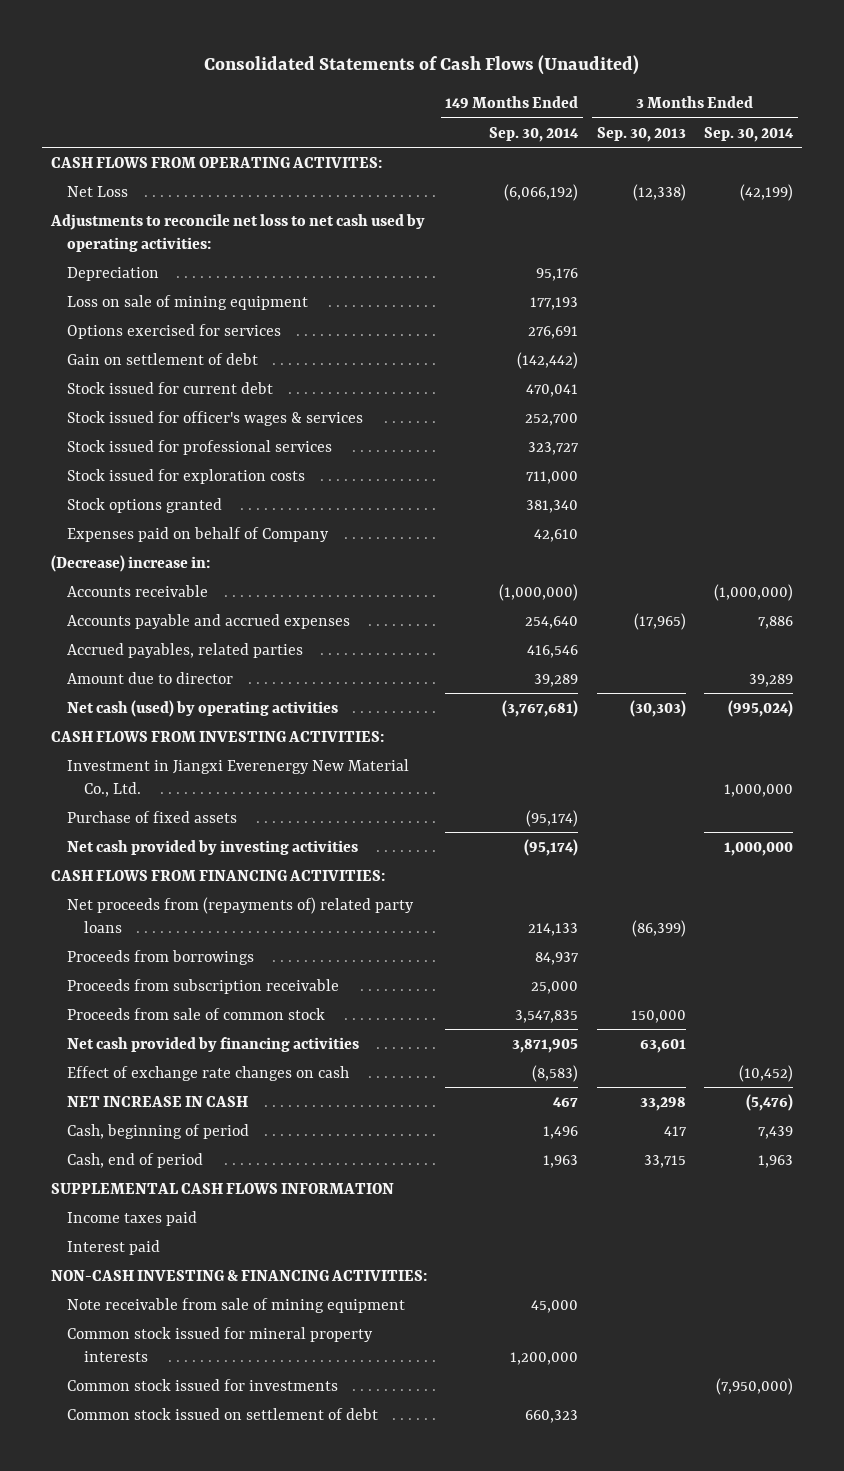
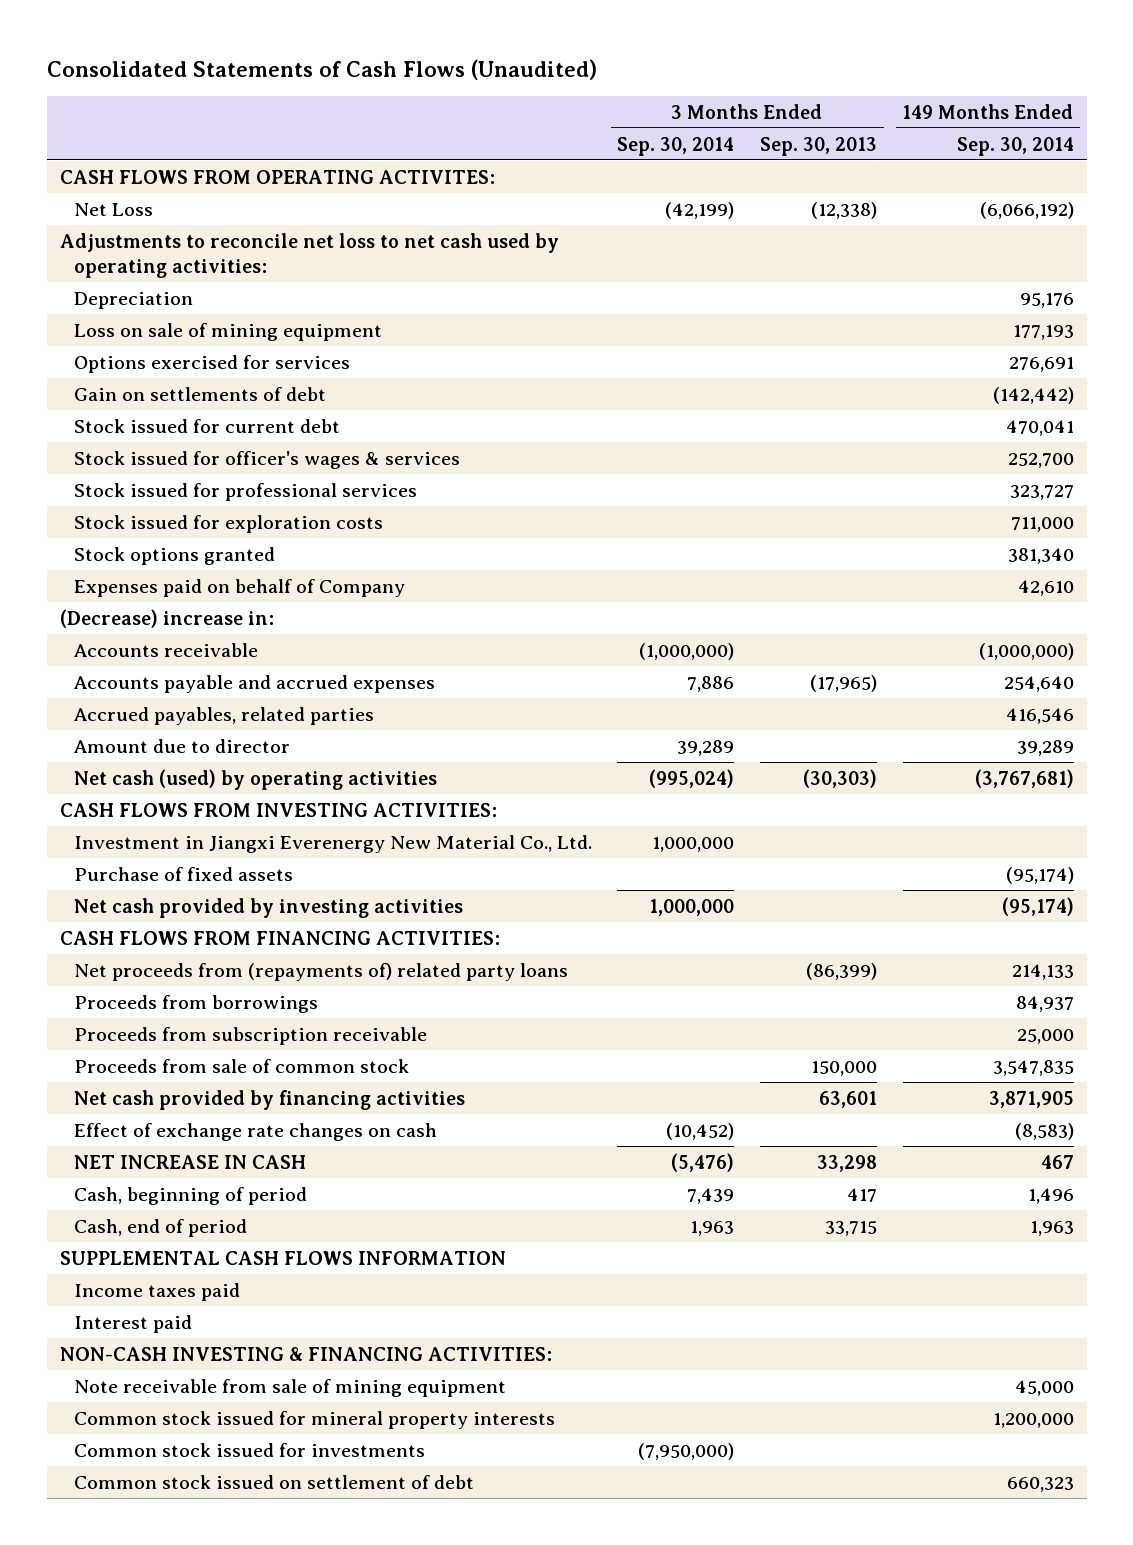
- | 149 Months Ended Sep. 30, 2014 | 3 Months Ended Sep. 30, 2013 | 3 Months Ended Sep. 30, 2014
+ | 3 Months Ended Sep. 30, 2014 | 3 Months Ended Sep. 30, 2013 | 149 Months Ended Sep. 30, 2014
- Gain on settlement of debt | (142,442) | |
+ Gain on settlements of debt | | | (142,442)

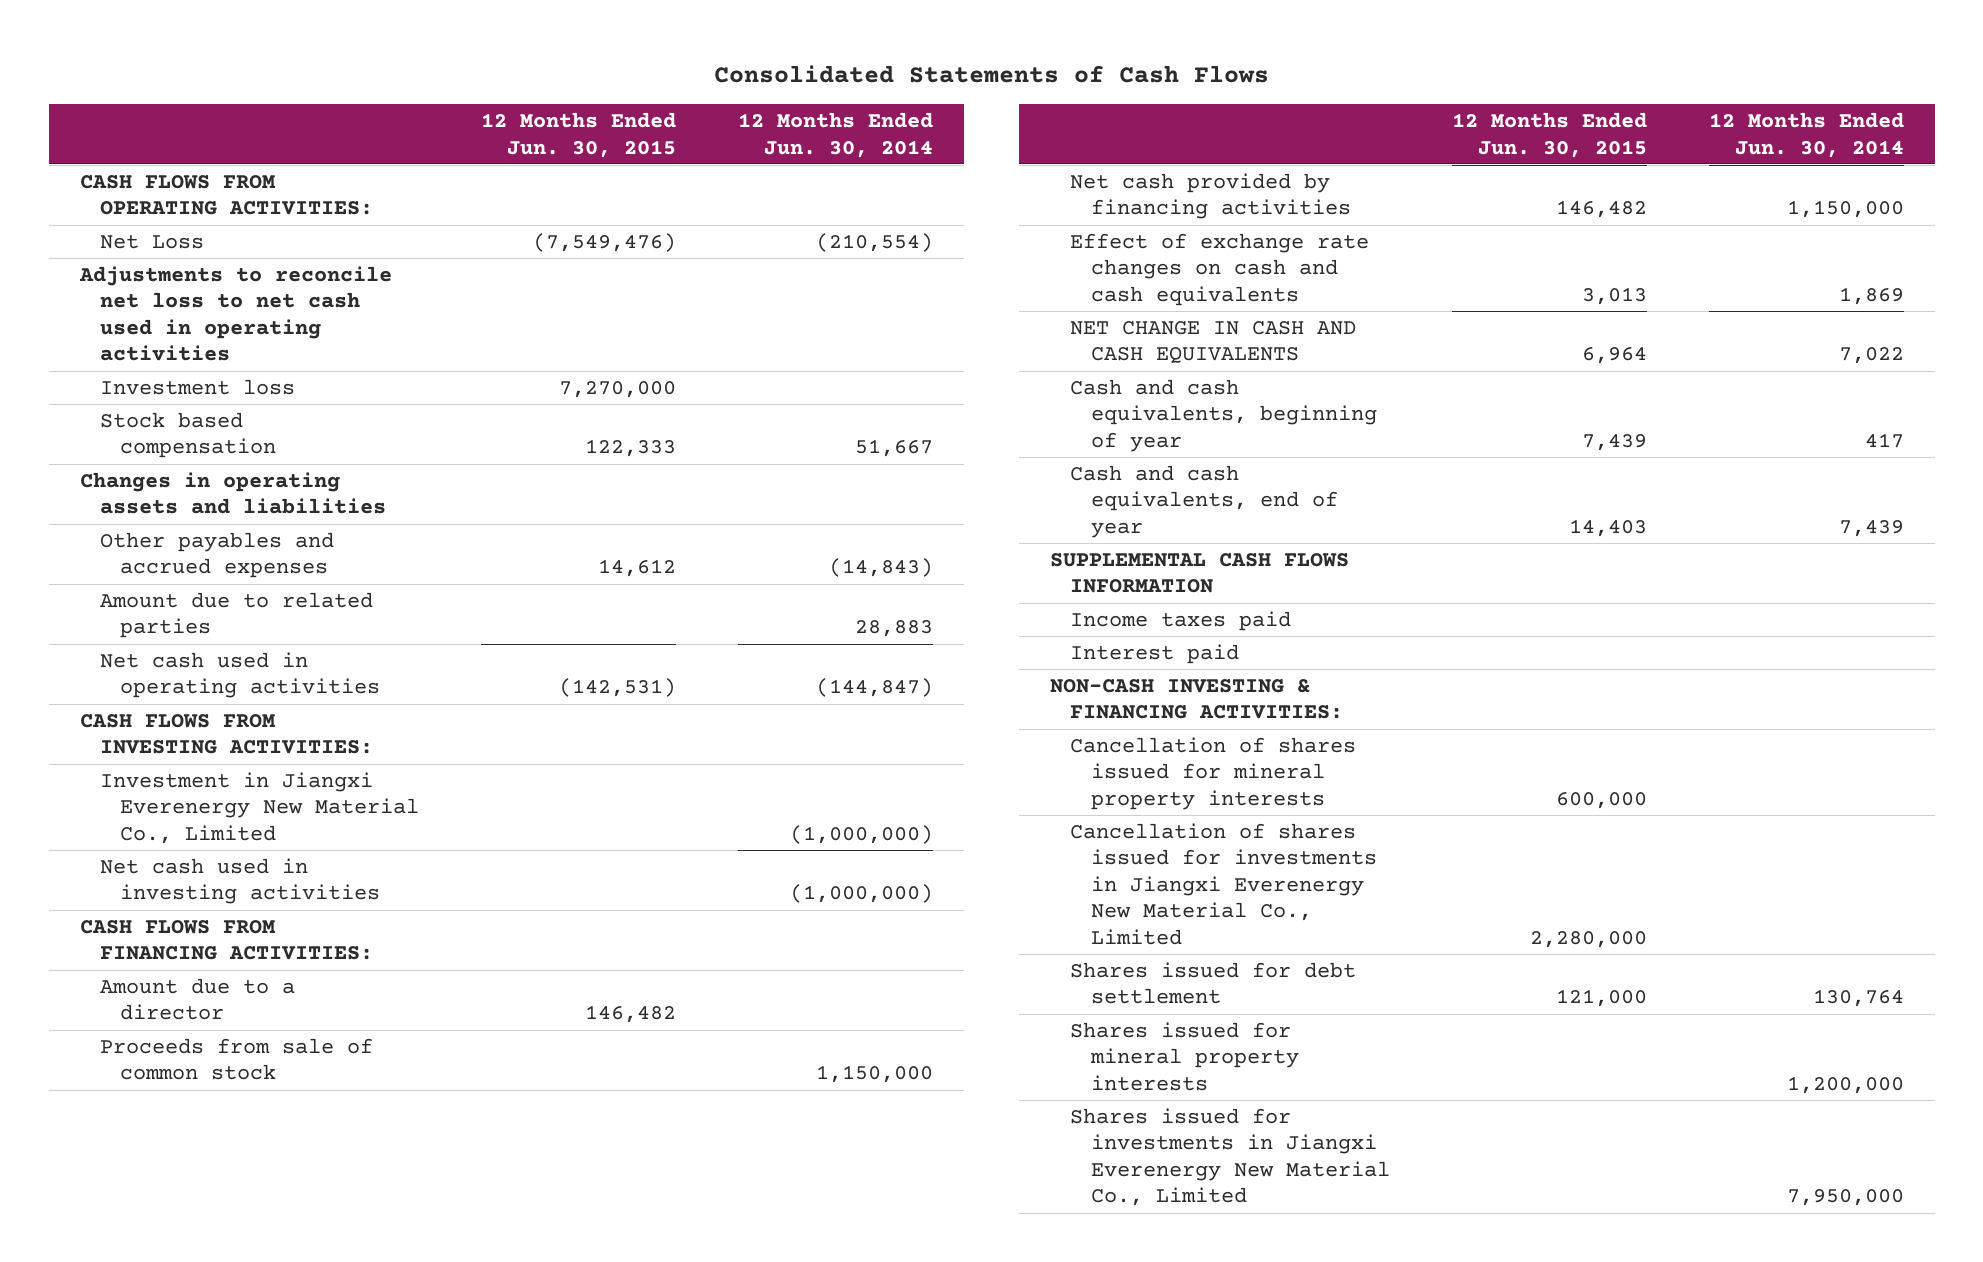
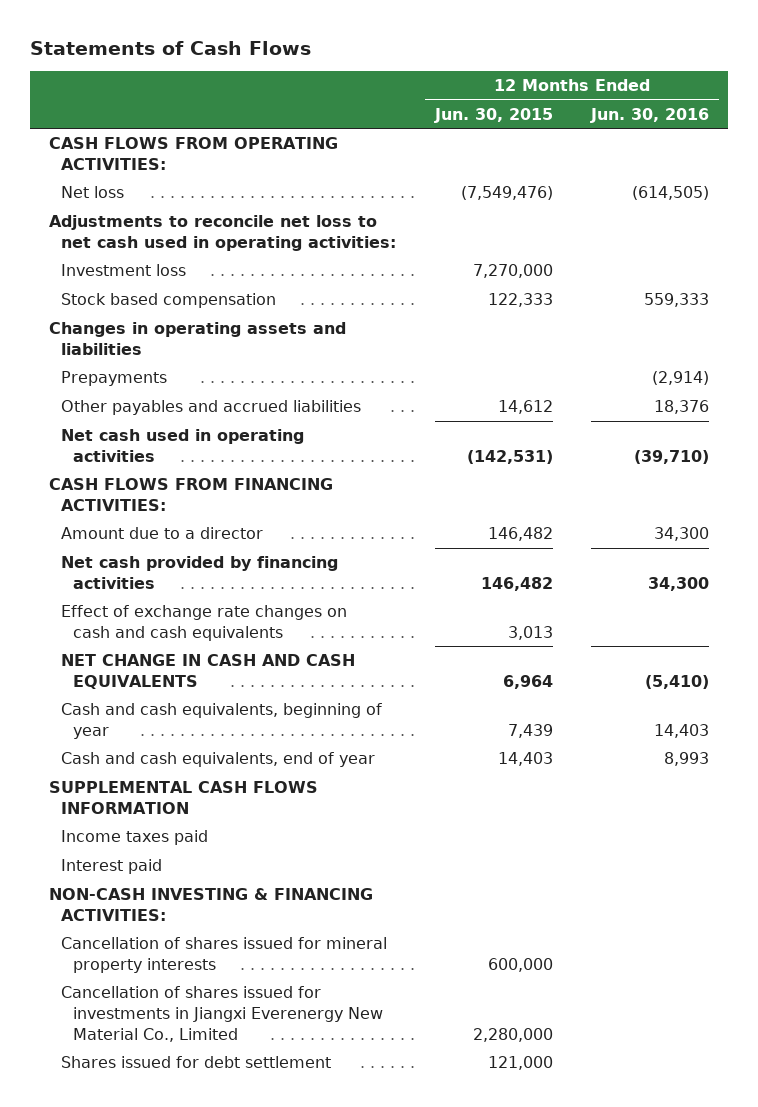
- Consolidated Statements of Cash Flows
+ Statements of Cash Flows
- | 12 Months Ended Jun. 30, 2015 | 12 Months Ended Jun. 30, 2014
+ | 12 Months Ended Jun. 30, 2015 | 12 Months Ended Jun. 30, 2016
- Net Loss | (7,549,476) | (210,554)
- Adjustments to reconcile net loss to net cash used in operating activities
+ Net loss | (7,549,476) | (614,505)
+ Adjustments to reconcile net loss to net cash used in operating activities:
- Other payables and accrued expenses | 14,612 | (14,843)
- Amount due to related parties | | 28,883
+ Prepayments | | (2,914)
+ Other payables and accrued liabilities | 14,612 | 18,376
- CASH FLOWS FROM INVESTING ACTIVITIES:
- Investment in Jiangxi Everenergy New Material Co., Limited | | (1,000,000)
- Net cash used in investing activities | | (1,000,000)
- Proceeds from sale of common stock | | 1,150,000
- Shares issued for mineral property interests | | 1,200,000
- Shares issued for investments in Jiangxi Everenergy New Material Co., Limited | | 7,950,000

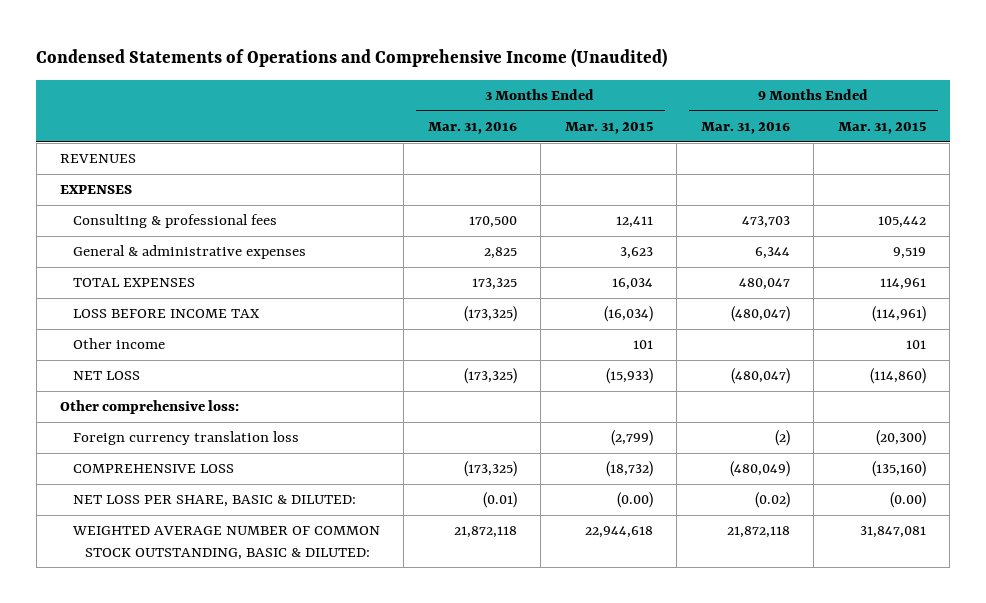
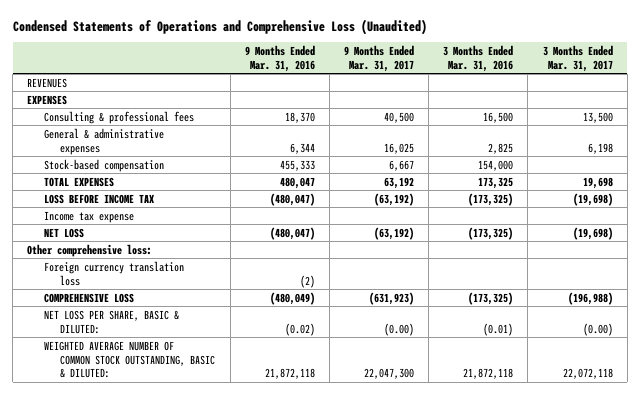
- Condensed Statements of Operations and Comprehensive Income (Unaudited)
+ Condensed Statements of Operations and Comprehensive Loss (Unaudited)
- | 3 Months Ended Mar. 31, 2016 | 3 Months Ended Mar. 31, 2015 | 9 Months Ended Mar. 31, 2016 | 9 Months Ended Mar. 31, 2015
+ | 9 Months Ended Mar. 31, 2016 | 9 Months Ended Mar. 31, 2017 | 3 Months Ended Mar. 31, 2016 | 3 Months Ended Mar. 31, 2017
- Consulting & professional fees | 170,500 | 12,411 | 473,703 | 105,442
+ Consulting & professional fees | 18,370 | 40,500 | 16,500 | 13,500
+ Stock-based compensation | 455,333 | 6,667 | 154,000 |
- Other income | | 101 | | 101
+ Income tax expense

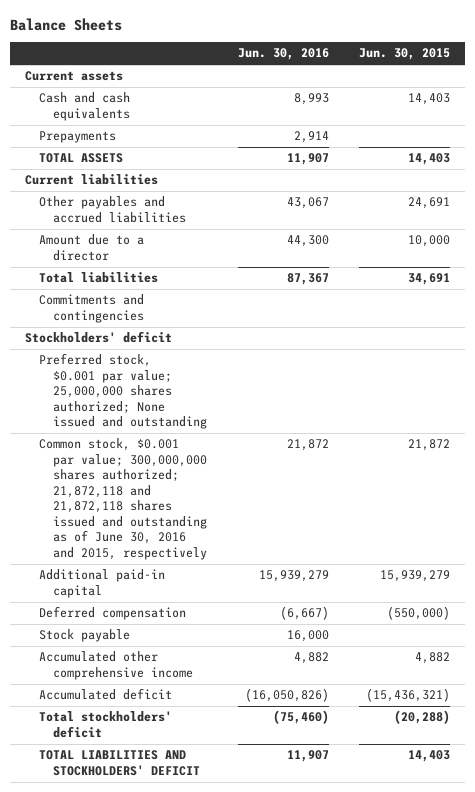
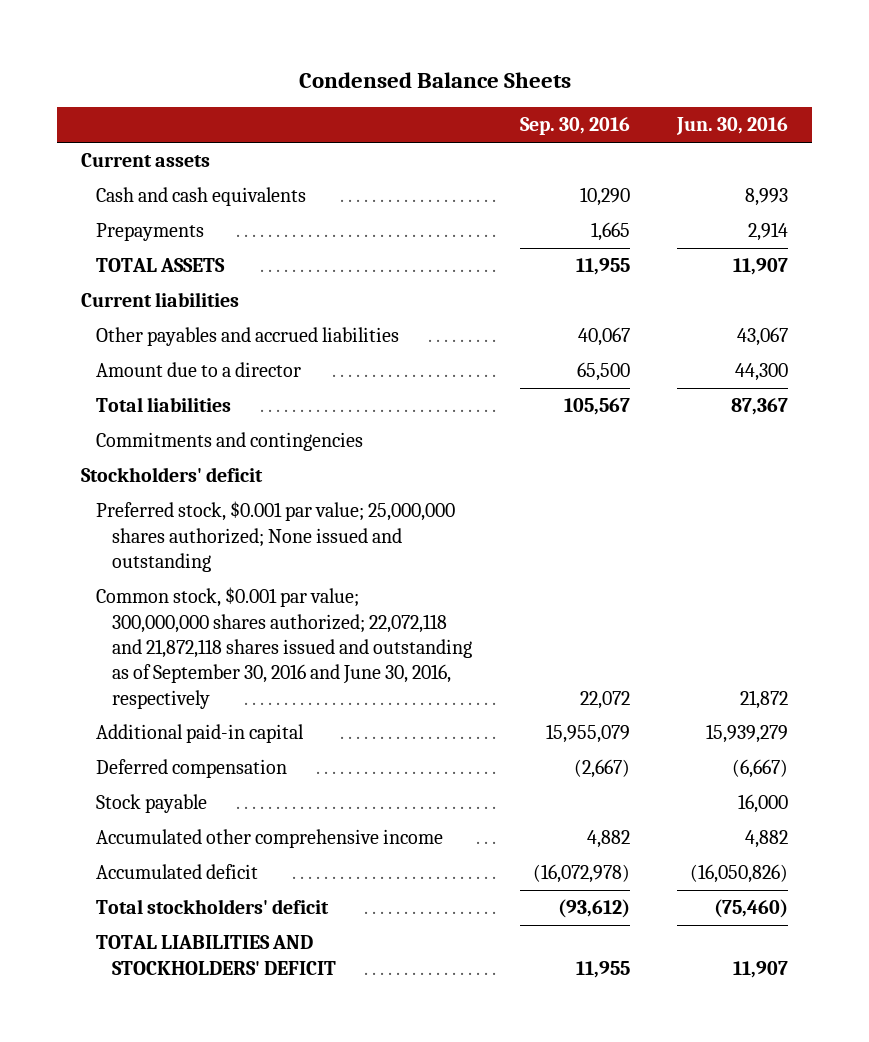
- Balance Sheets
+ Condensed Balance Sheets
- | Jun. 30, 2016 | Jun. 30, 2015
+ | Sep. 30, 2016 | Jun. 30, 2016
- Common stock, $0.001 par value; 300,000,000 shares authorized; 21,872,118 and 21,872,118 shares issued and outstanding as of June 30, 2016 and 2015, respectively | 21,872 | 21,872
+ Common stock, $0.001 par value; 300,000,000 shares authorized; 22,072,118 and 21,872,118 shares issued and outstanding as of September 30, 2016 and June 30, 2016, respectively | 22,072 | 21,872

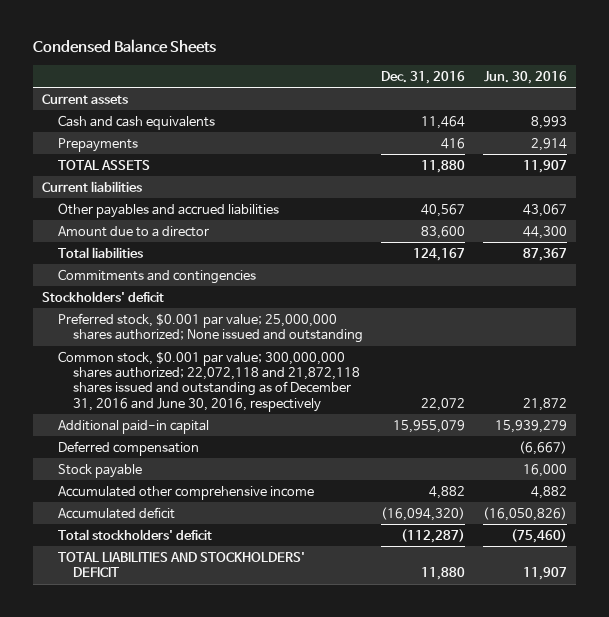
- | Sep. 30, 2016 | Jun. 30, 2016
+ | Dec. 31, 2016 | Jun. 30, 2016
- Common stock, $0.001 par value; 300,000,000 shares authorized; 22,072,118 and 21,872,118 shares issued and outstanding as of September 30, 2016 and June 30, 2016, respectively | 22,072 | 21,872
+ Common stock, $0.001 par value; 300,000,000 shares authorized; 22,072,118 and 21,872,118 shares issued and outstanding as of December 31, 2016 and June 30, 2016, respectively | 22,072 | 21,872

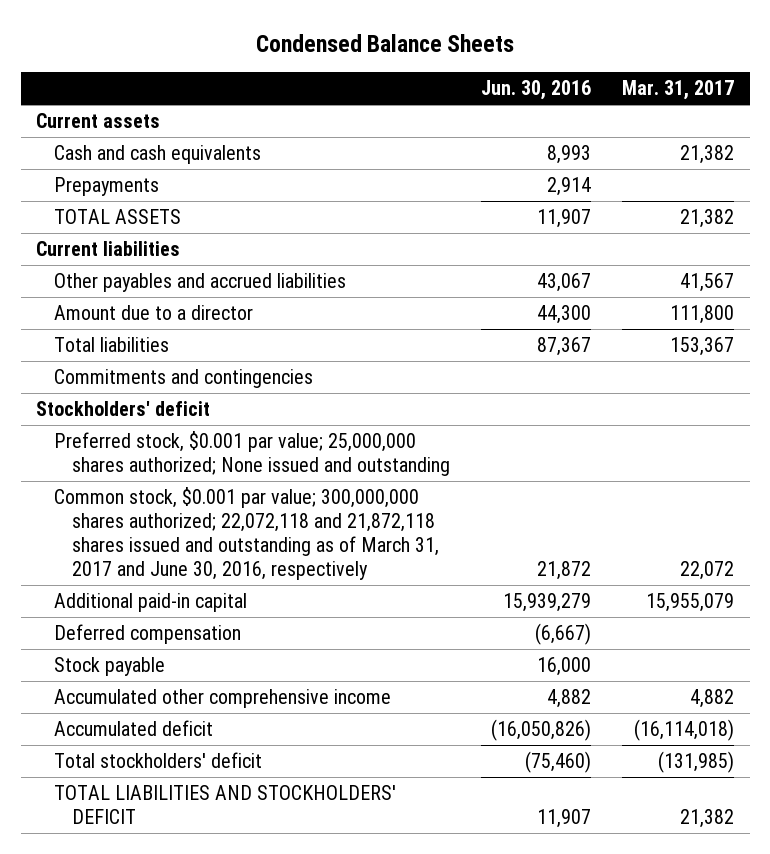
- | Dec. 31, 2016 | Jun. 30, 2016
+ | Jun. 30, 2016 | Mar. 31, 2017
- Common stock, $0.001 par value; 300,000,000 shares authorized; 22,072,118 and 21,872,118 shares issued and outstanding as of December 31, 2016 and June 30, 2016, respectively | 22,072 | 21,872
+ Common stock, $0.001 par value; 300,000,000 shares authorized; 22,072,118 and 21,872,118 shares issued and outstanding as of March 31, 2017 and June 30, 2016, respectively | 21,872 | 22,072

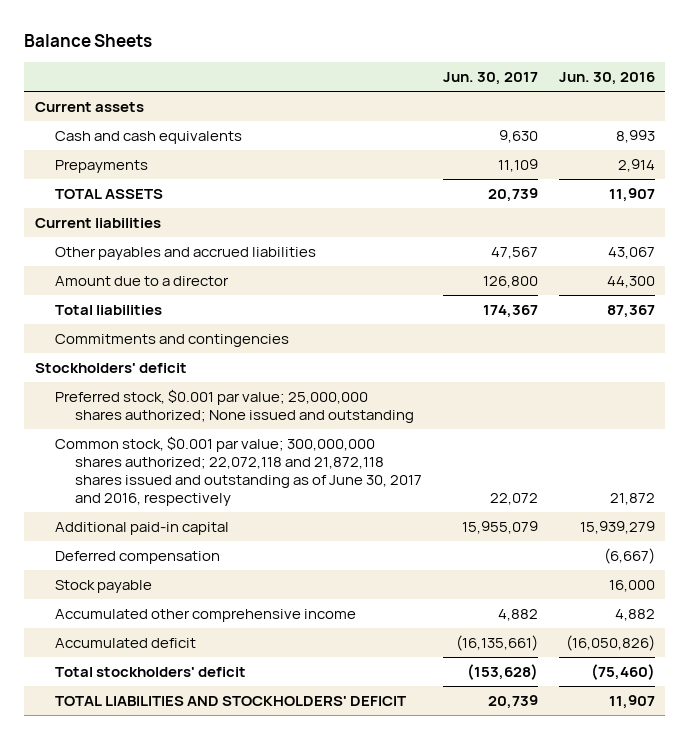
- Condensed Balance Sheets
+ Balance Sheets
- | Jun. 30, 2016 | Mar. 31, 2017
+ | Jun. 30, 2017 | Jun. 30, 2016
- Common stock, $0.001 par value; 300,000,000 shares authorized; 22,072,118 and 21,872,118 shares issued and outstanding as of March 31, 2017 and June 30, 2016, respectively | 21,872 | 22,072
+ Common stock, $0.001 par value; 300,000,000 shares authorized; 22,072,118 and 21,872,118 shares issued and outstanding as of June 30, 2017 and 2016, respectively | 22,072 | 21,872

